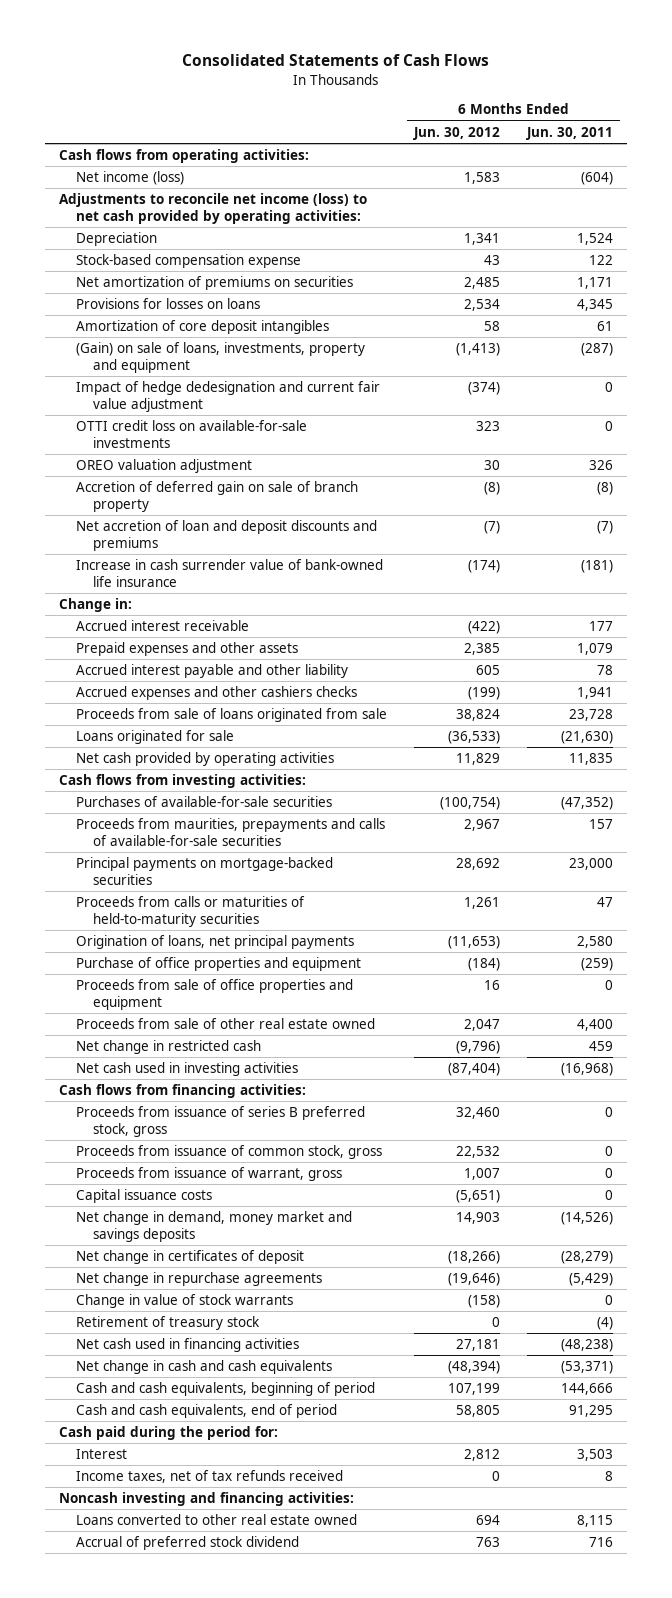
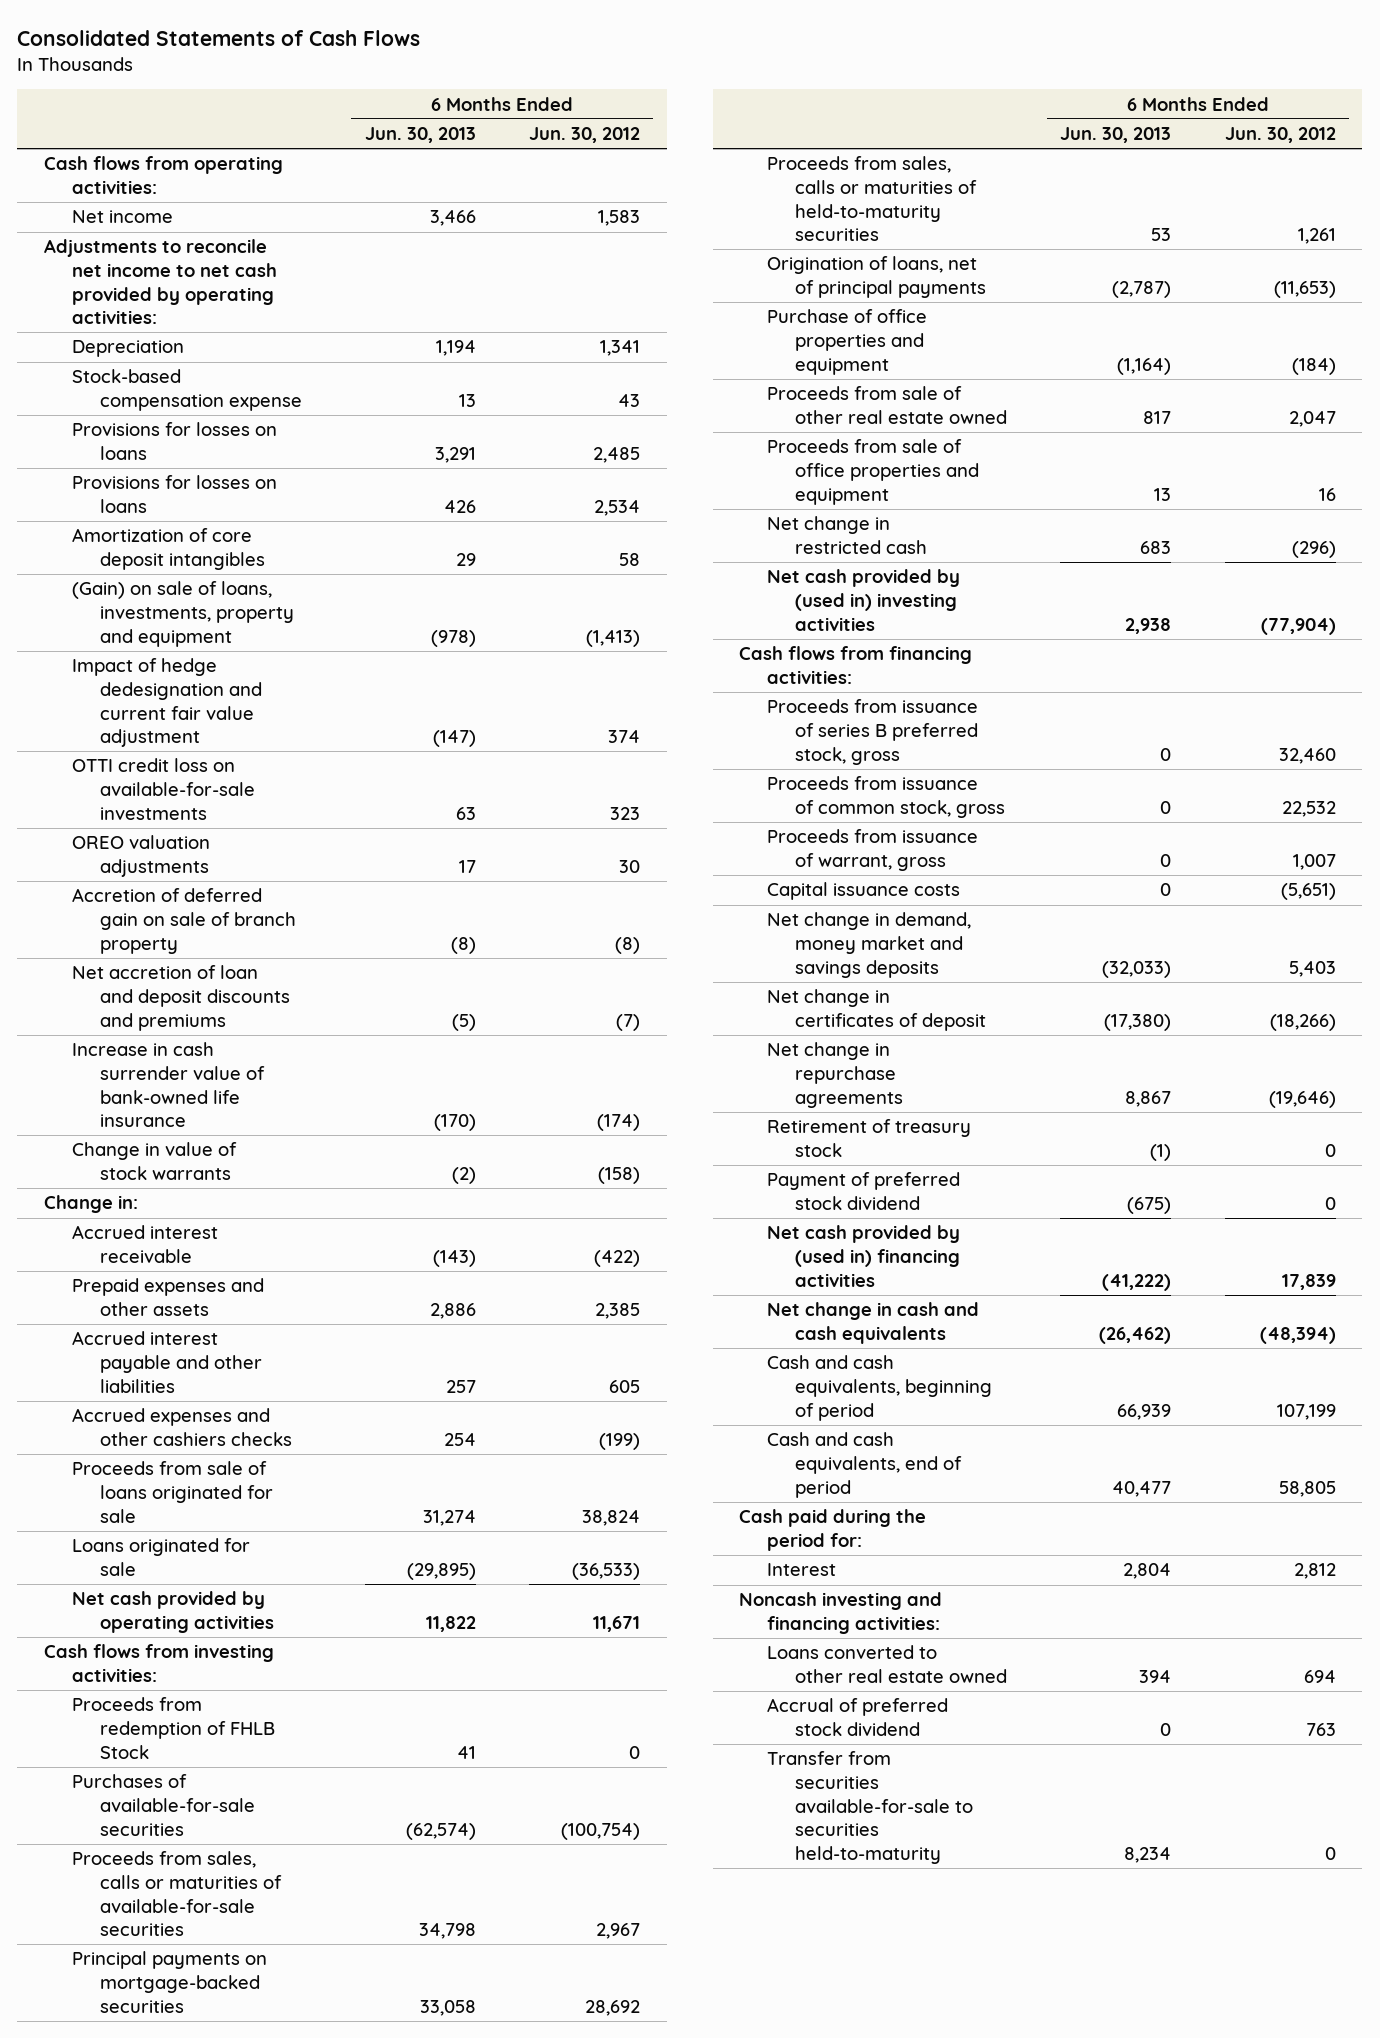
- | 6 Months Ended Jun. 30, 2012 | 6 Months Ended Jun. 30, 2011
+ | 6 Months Ended Jun. 30, 2013 | 6 Months Ended Jun. 30, 2012
- Net income (loss) | 1,583 | (604)
- Adjustments to reconcile net income (loss) to net cash provided by operating activities:
+ Net income | 3,466 | 1,583
+ Adjustments to reconcile net income to net cash provided by operating activities:
- Net amortization of premiums on securities | 2,485 | 1,171
+ Provisions for losses on loans | 3,291 | 2,485
- Impact of hedge dedesignation and current fair value adjustment | (374) | 0
+ Impact of hedge dedesignation and current fair value adjustment | (147) | 374
- OREO valuation adjustment | 30 | 326
+ OREO valuation adjustments | 17 | 30
moved up: Change in value of stock warrants | (2) | (158)
- Accrued interest payable and other liability | 605 | 78
+ Accrued interest payable and other liabilities | 257 | 605
- Proceeds from sale of loans originated from sale | 38,824 | 23,728
+ Proceeds from sale of loans originated for sale | 31,274 | 38,824
- Net cash provided by operating activities | 11,829 | 11,835
+ Net cash provided by operating activities | 11,822 | 11,671
+ Proceeds from redemption of FHLB Stock | 41 | 0
- Proceeds from maurities, prepayments and calls of available-for-sale securities | 2,967 | 157
+ Proceeds from sales, calls or maturities of available-for-sale securities | 34,798 | 2,967
- Proceeds from calls or maturities of held-to-maturity securities | 1,261 | 47
- Origination of loans, net principal payments | (11,653) | 2,580
+ Proceeds from sales, calls or maturities of held-to-maturity securities | 53 | 1,261
+ Origination of loans, net of principal payments | (2,787) | (11,653)
- Net change in restricted cash | (9,796) | 459
- Net cash used in investing activities | (87,404) | (16,968)
moved down: Proceeds from sale of office properties and equipment | 13 | 16
+ Net change in restricted cash | 683 | (296)
+ Net cash provided by (used in) investing activities | 2,938 | (77,904)
- Net change in demand, money market and savings deposits | 14,903 | (14,526)
+ Net change in demand, money market and savings deposits | (32,033) | 5,403
- Net cash used in financing activities | 27,181 | (48,238)
+ Payment of preferred stock dividend | (675) | 0
+ Net cash provided by (used in) financing activities | (41,222) | 17,839
- Income taxes, net of tax refunds received | 0 | 8
+ Transfer from securities available-for-sale to securities held-to-maturity | 8,234 | 0

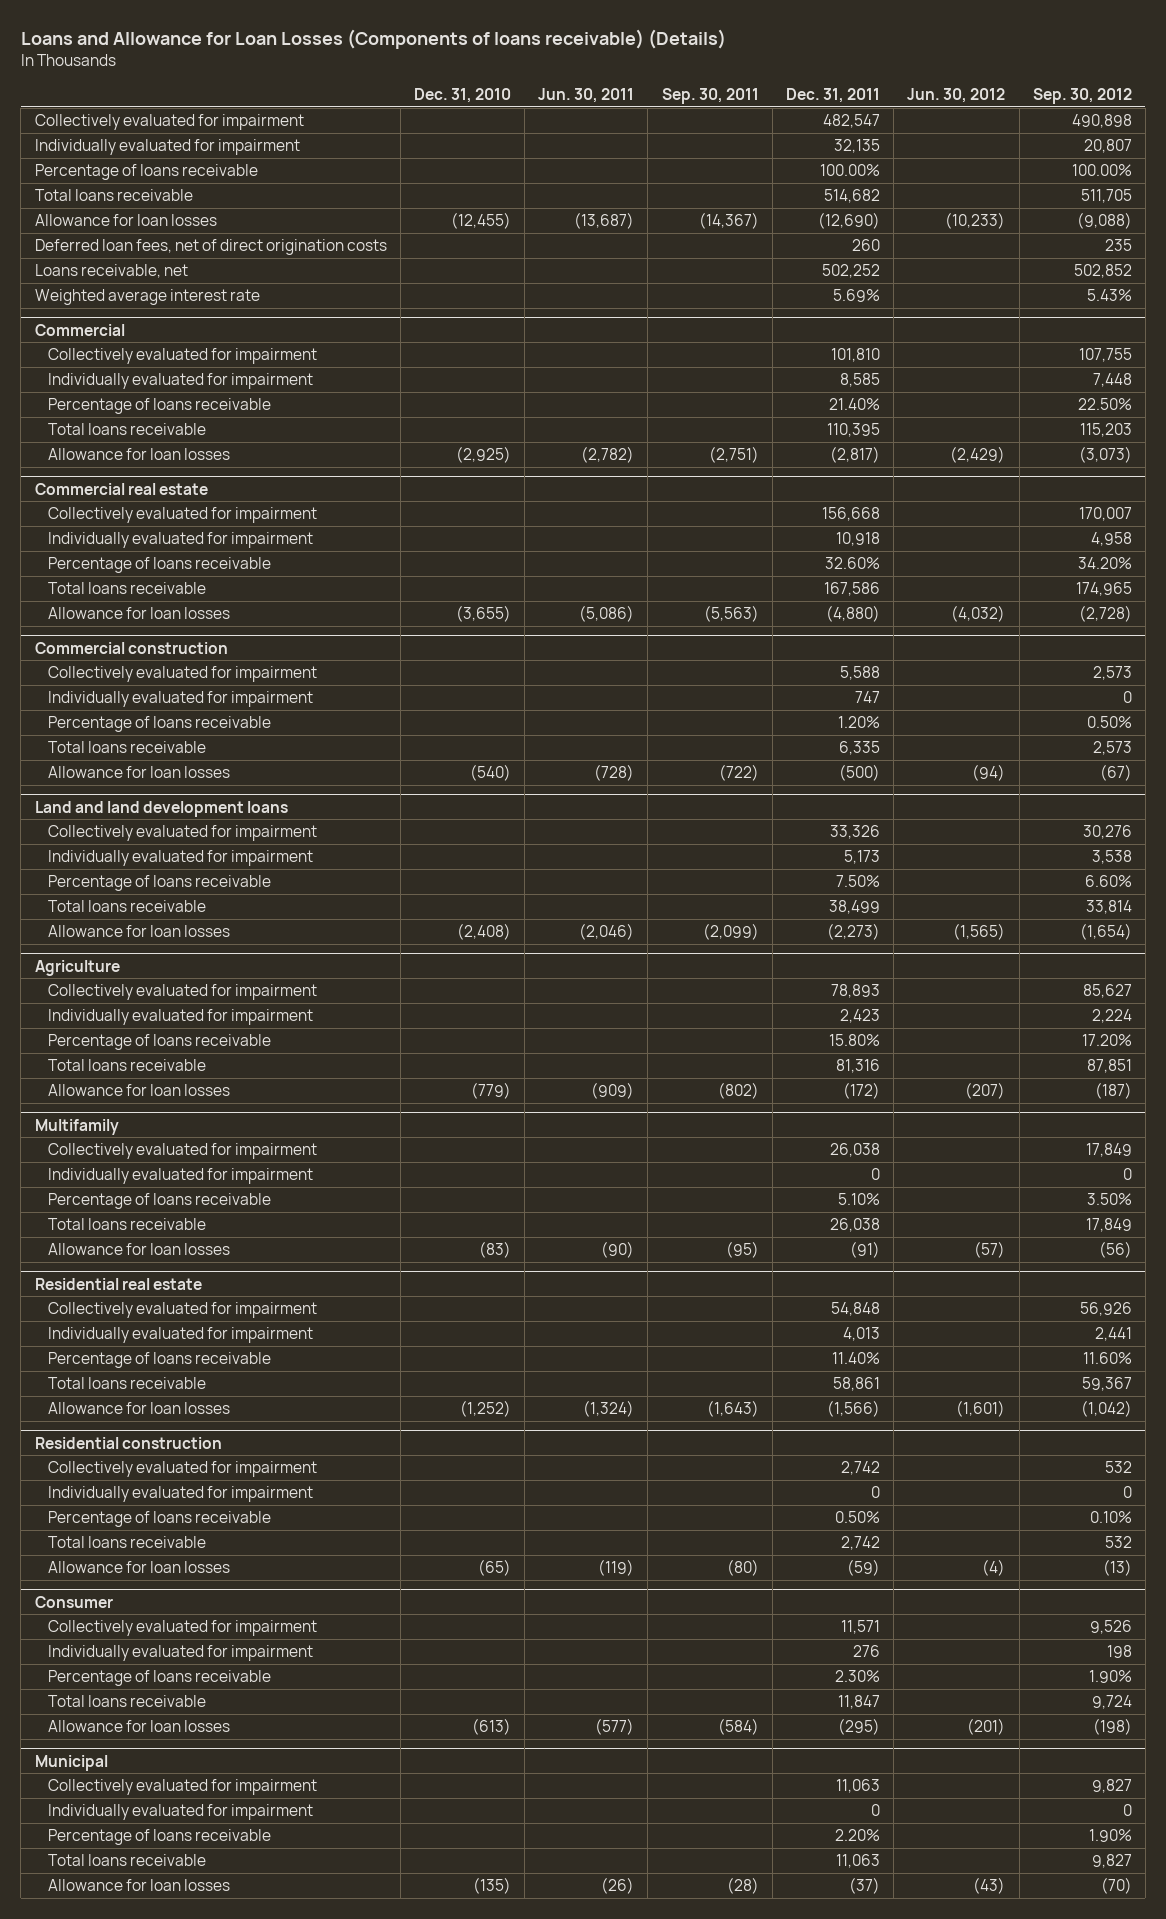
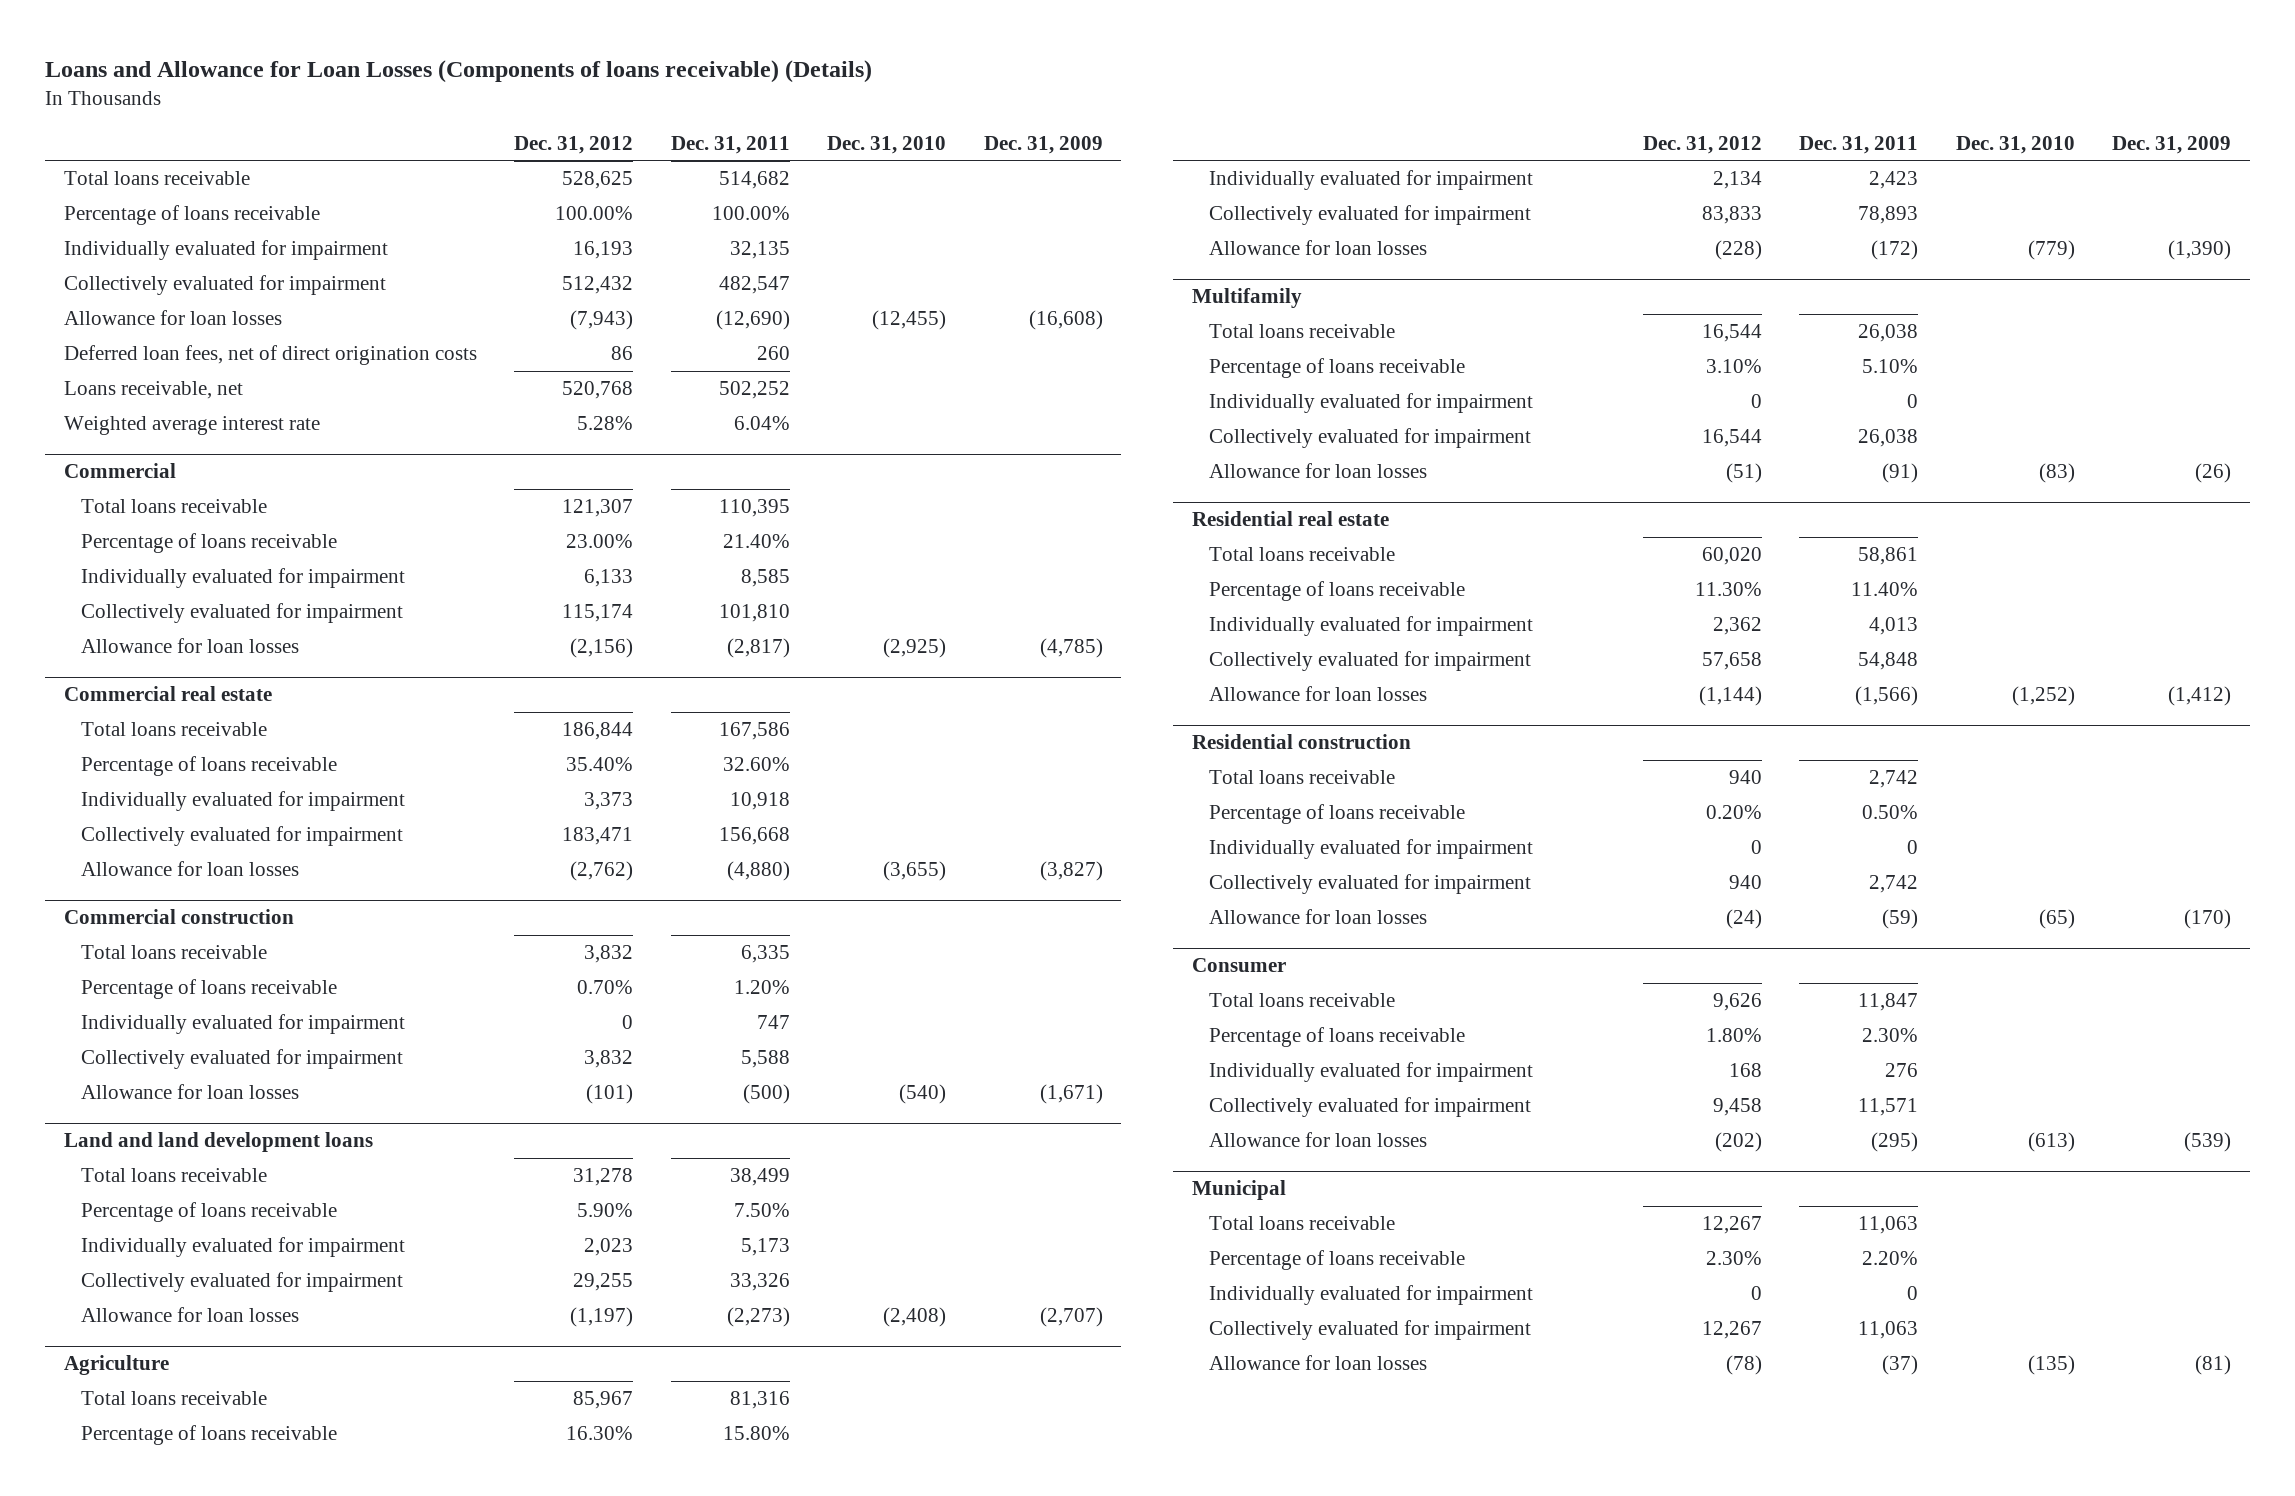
- | Dec. 31, 2010 | Jun. 30, 2011 | Sep. 30, 2011 | Dec. 31, 2011 | Jun. 30, 2012 | Sep. 30, 2012
+ | Dec. 31, 2012 | Dec. 31, 2011 | Dec. 31, 2010 | Dec. 31, 2009
moved down: Percentage of loans receivable | 100.00% | 100.00% | |
moved down: Individually evaluated for impairment | 16,193 | 32,135 | |
moved down: Collectively evaluated for impairment | 512,432 | 482,547 | |
- Weighted average interest rate | | | | 5.69% | | 5.43%
+ Weighted average interest rate | 5.28% | 6.04% | |
@ Commercial
moved down: Percentage of loans receivable | 23.00% | 21.40% | |
moved down: Individually evaluated for impairment | 6,133 | 8,585 | |
moved down: Collectively evaluated for impairment | 115,174 | 101,810 | |
@ Commercial real estate
moved down: Percentage of loans receivable | 35.40% | 32.60% | |
moved down: Individually evaluated for impairment | 3,373 | 10,918 | |
moved down: Collectively evaluated for impairment | 183,471 | 156,668 | |
@ Commercial construction
moved down: Percentage of loans receivable | 0.70% | 1.20% | |
moved down: Individually evaluated for impairment | 0 | 747 | |
moved down: Collectively evaluated for impairment | 3,832 | 5,588 | |
@ Land and land development loans
moved down: Percentage of loans receivable | 5.90% | 7.50% | |
moved down: Individually evaluated for impairment | 2,023 | 5,173 | |
moved down: Collectively evaluated for impairment | 29,255 | 33,326 | |
@ Agriculture
moved down: Percentage of loans receivable | 16.30% | 15.80% | |
moved down: Individually evaluated for impairment | 2,134 | 2,423 | |
moved down: Collectively evaluated for impairment | 83,833 | 78,893 | |
@ Multifamily
moved down: Percentage of loans receivable | 3.10% | 5.10% | |
moved down: Individually evaluated for impairment | 0 | 0 | |
moved down: Collectively evaluated for impairment | 16,544 | 26,038 | |
@ Residential real estate
moved down: Percentage of loans receivable | 11.30% | 11.40% | |
moved down: Individually evaluated for impairment | 2,362 | 4,013 | |
moved down: Collectively evaluated for impairment | 57,658 | 54,848 | |
@ Residential construction
moved down: Percentage of loans receivable | 0.20% | 0.50% | |
moved down: Individually evaluated for impairment | 0 | 0 | |
moved down: Collectively evaluated for impairment | 940 | 2,742 | |
@ Consumer
moved down: Percentage of loans receivable | 1.80% | 2.30% | |
moved down: Individually evaluated for impairment | 168 | 276 | |
moved down: Collectively evaluated for impairment | 9,458 | 11,571 | |
@ Municipal
moved down: Percentage of loans receivable | 2.30% | 2.20% | |
moved down: Individually evaluated for impairment | 0 | 0 | |
moved down: Collectively evaluated for impairment | 12,267 | 11,063 | |

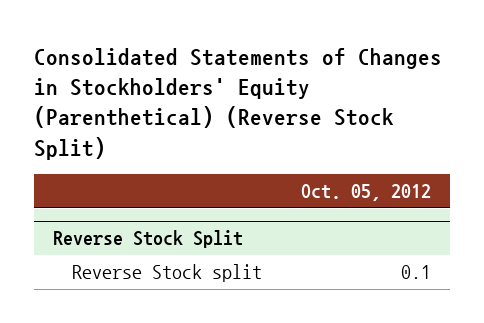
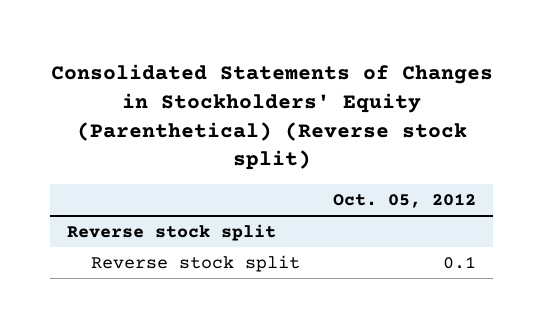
- Consolidated Statements of Changes in Stockholders' Equity (Parenthetical) (Reverse Stock Split)
+ Consolidated Statements of Changes in Stockholders' Equity (Parenthetical) (Reverse stock split)
- Reverse Stock Split
- Reverse Stock split | 0.1
+ Reverse stock split
+ Reverse stock split | 0.1

